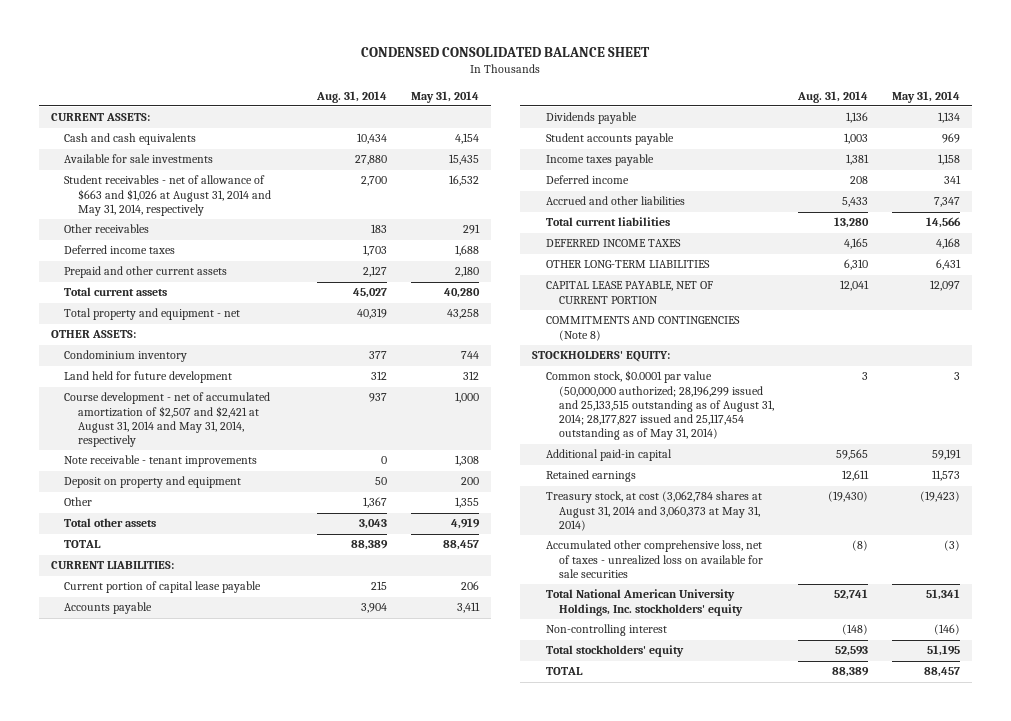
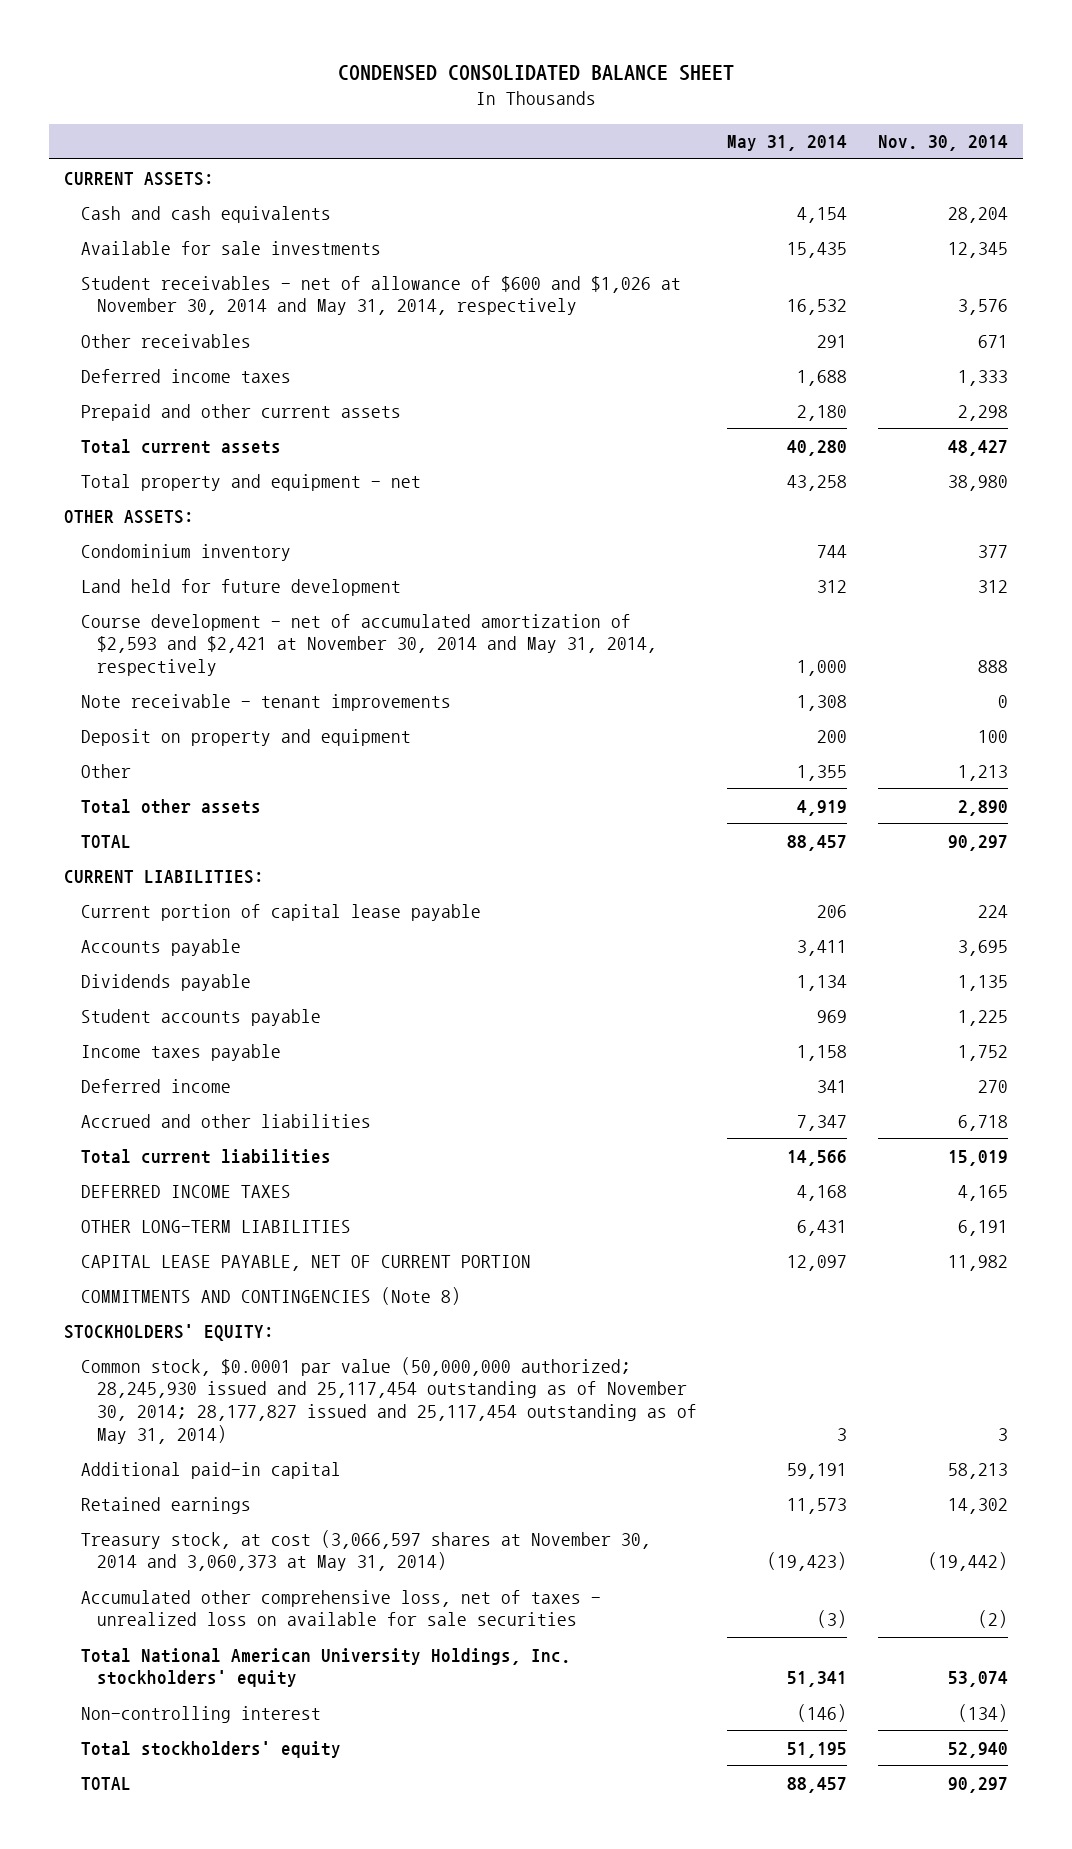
- | Aug. 31, 2014 | May 31, 2014
+ | May 31, 2014 | Nov. 30, 2014
- Student receivables - net of allowance of $663 and $1,026 at August 31, 2014 and May 31, 2014, respectively | 2,700 | 16,532
+ Student receivables - net of allowance of $600 and $1,026 at November 30, 2014 and May 31, 2014, respectively | 16,532 | 3,576
- Course development - net of accumulated amortization of $2,507 and $2,421 at August 31, 2014 and May 31, 2014, respectively | 937 | 1,000
+ Course development - net of accumulated amortization of $2,593 and $2,421 at November 30, 2014 and May 31, 2014, respectively | 1,000 | 888
- Common stock, $0.0001 par value (50,000,000 authorized; 28,196,299 issued and 25,133,515 outstanding as of August 31, 2014; 28,177,827 issued and 25,117,454 outstanding as of May 31, 2014) | 3 | 3
+ Common stock, $0.0001 par value (50,000,000 authorized; 28,245,930 issued and 25,117,454 outstanding as of November 30, 2014; 28,177,827 issued and 25,117,454 outstanding as of May 31, 2014) | 3 | 3
- Treasury stock, at cost (3,062,784 shares at August 31, 2014 and 3,060,373 at May 31, 2014) | (19,430) | (19,423)
+ Treasury stock, at cost (3,066,597 shares at November 30, 2014 and 3,060,373 at May 31, 2014) | (19,423) | (19,442)

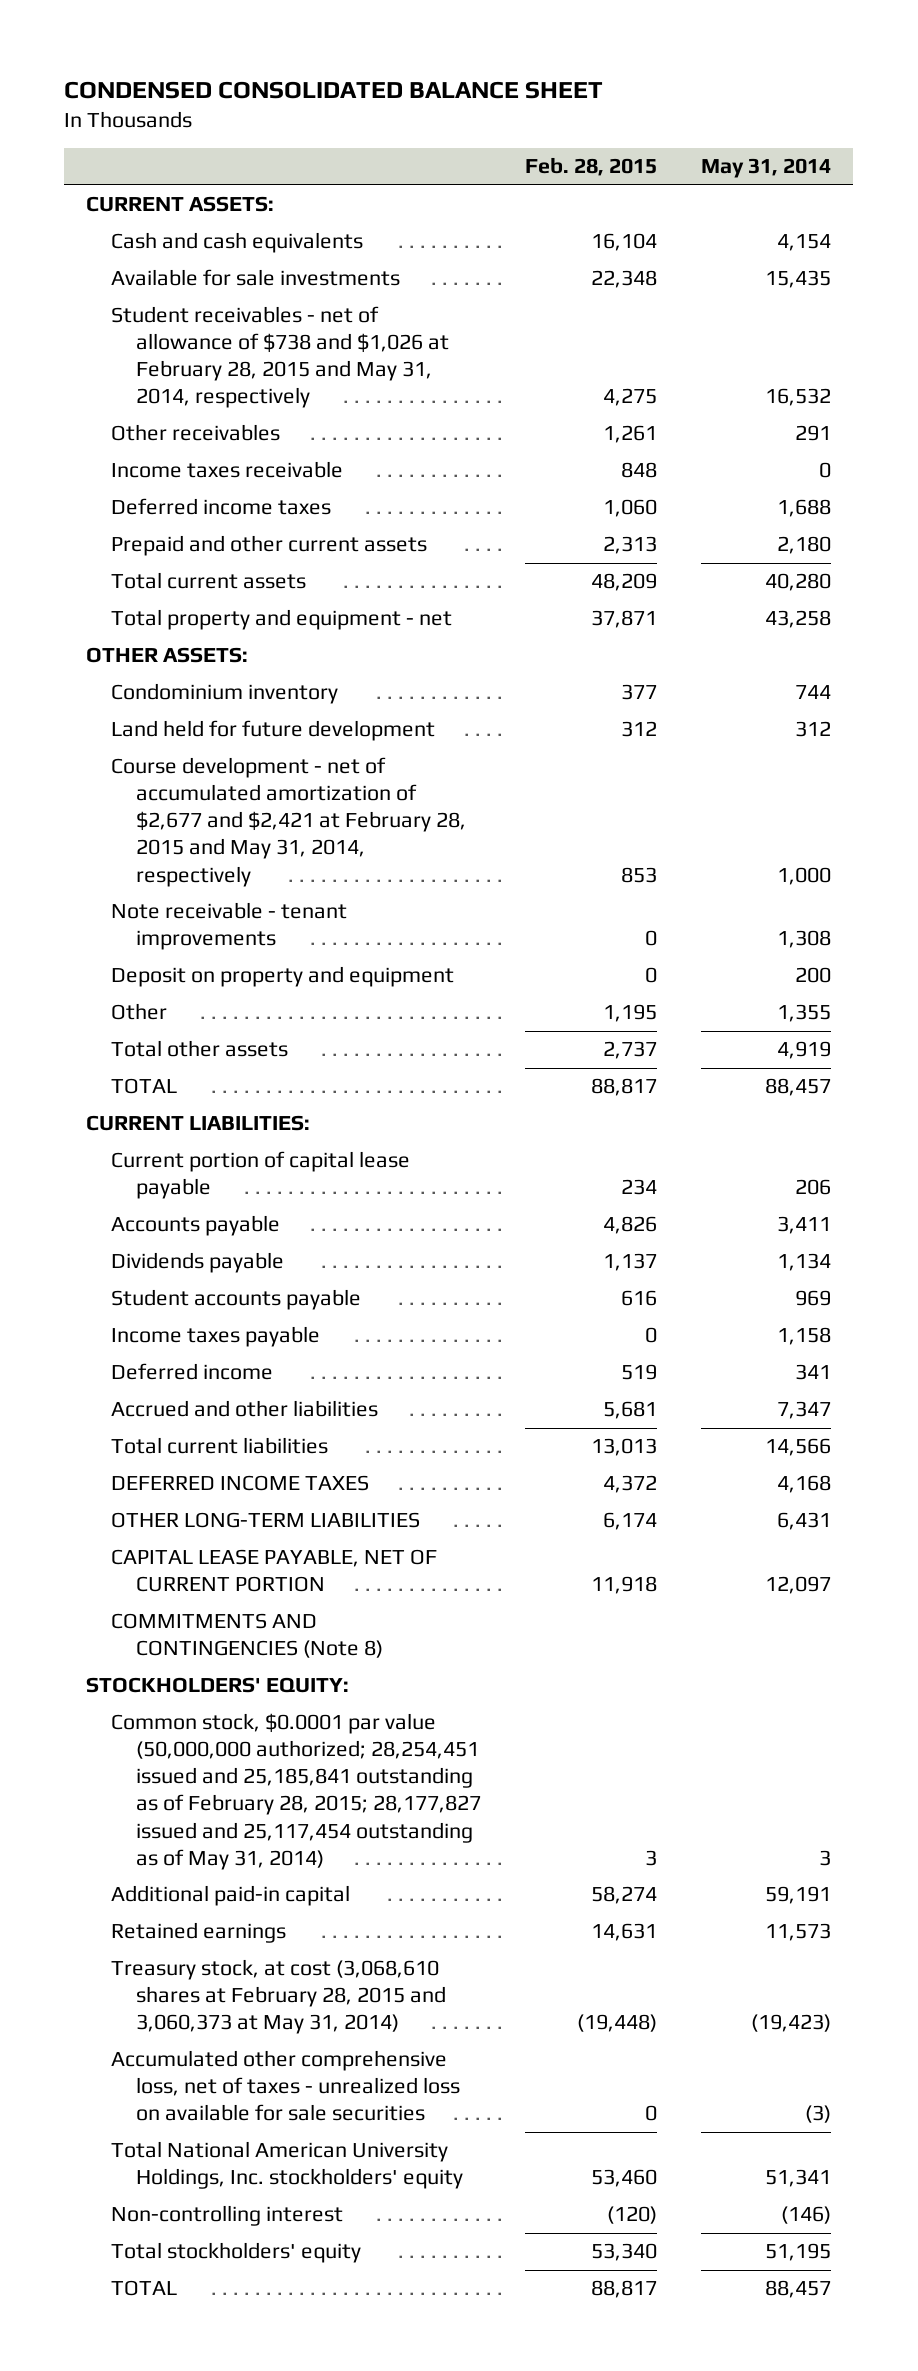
- | May 31, 2014 | Nov. 30, 2014
+ | Feb. 28, 2015 | May 31, 2014
- Student receivables - net of allowance of $600 and $1,026 at November 30, 2014 and May 31, 2014, respectively | 16,532 | 3,576
+ Student receivables - net of allowance of $738 and $1,026 at February 28, 2015 and May 31, 2014, respectively | 4,275 | 16,532
+ Income taxes receivable | 848 | 0
- Course development - net of accumulated amortization of $2,593 and $2,421 at November 30, 2014 and May 31, 2014, respectively | 1,000 | 888
+ Course development - net of accumulated amortization of $2,677 and $2,421 at February 28, 2015 and May 31, 2014, respectively | 853 | 1,000
- Common stock, $0.0001 par value (50,000,000 authorized; 28,245,930 issued and 25,117,454 outstanding as of November 30, 2014; 28,177,827 issued and 25,117,454 outstanding as of May 31, 2014) | 3 | 3
+ Common stock, $0.0001 par value (50,000,000 authorized; 28,254,451 issued and 25,185,841 outstanding as of February 28, 2015; 28,177,827 issued and 25,117,454 outstanding as of May 31, 2014) | 3 | 3
- Treasury stock, at cost (3,066,597 shares at November 30, 2014 and 3,060,373 at May 31, 2014) | (19,423) | (19,442)
+ Treasury stock, at cost (3,068,610 shares at February 28, 2015 and 3,060,373 at May 31, 2014) | (19,448) | (19,423)

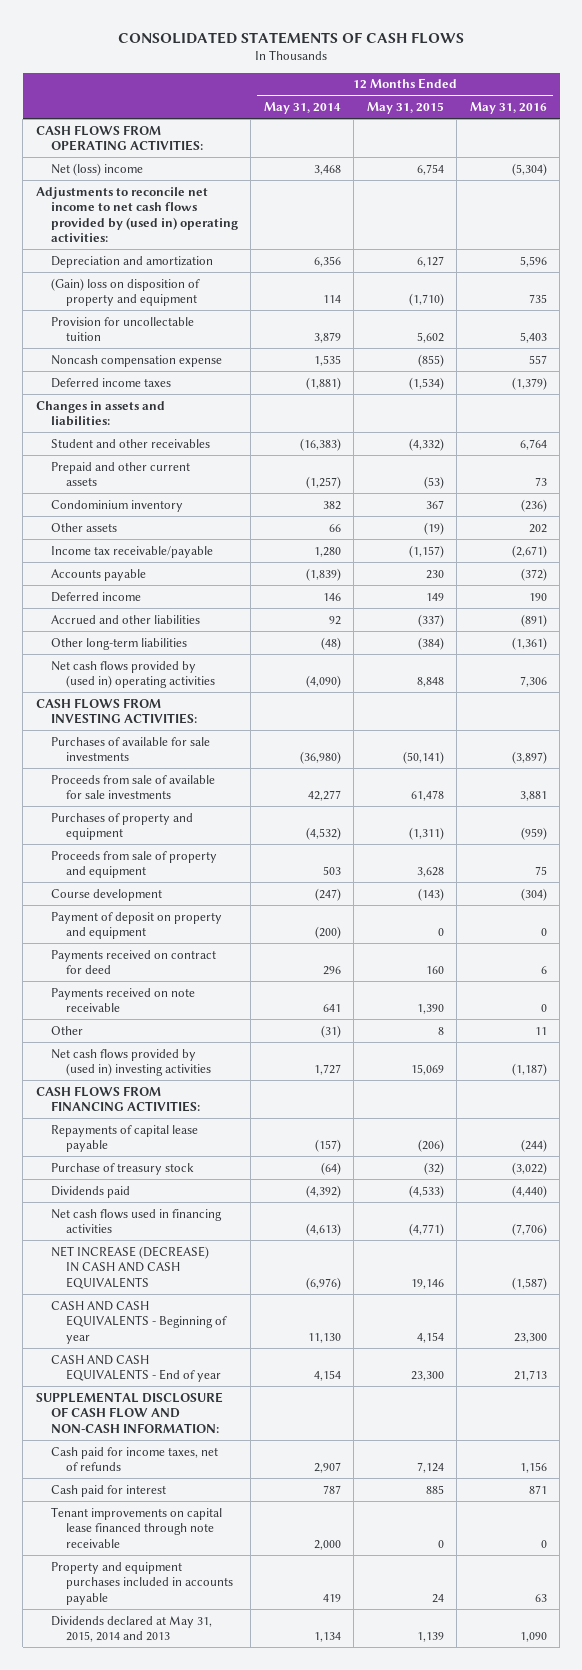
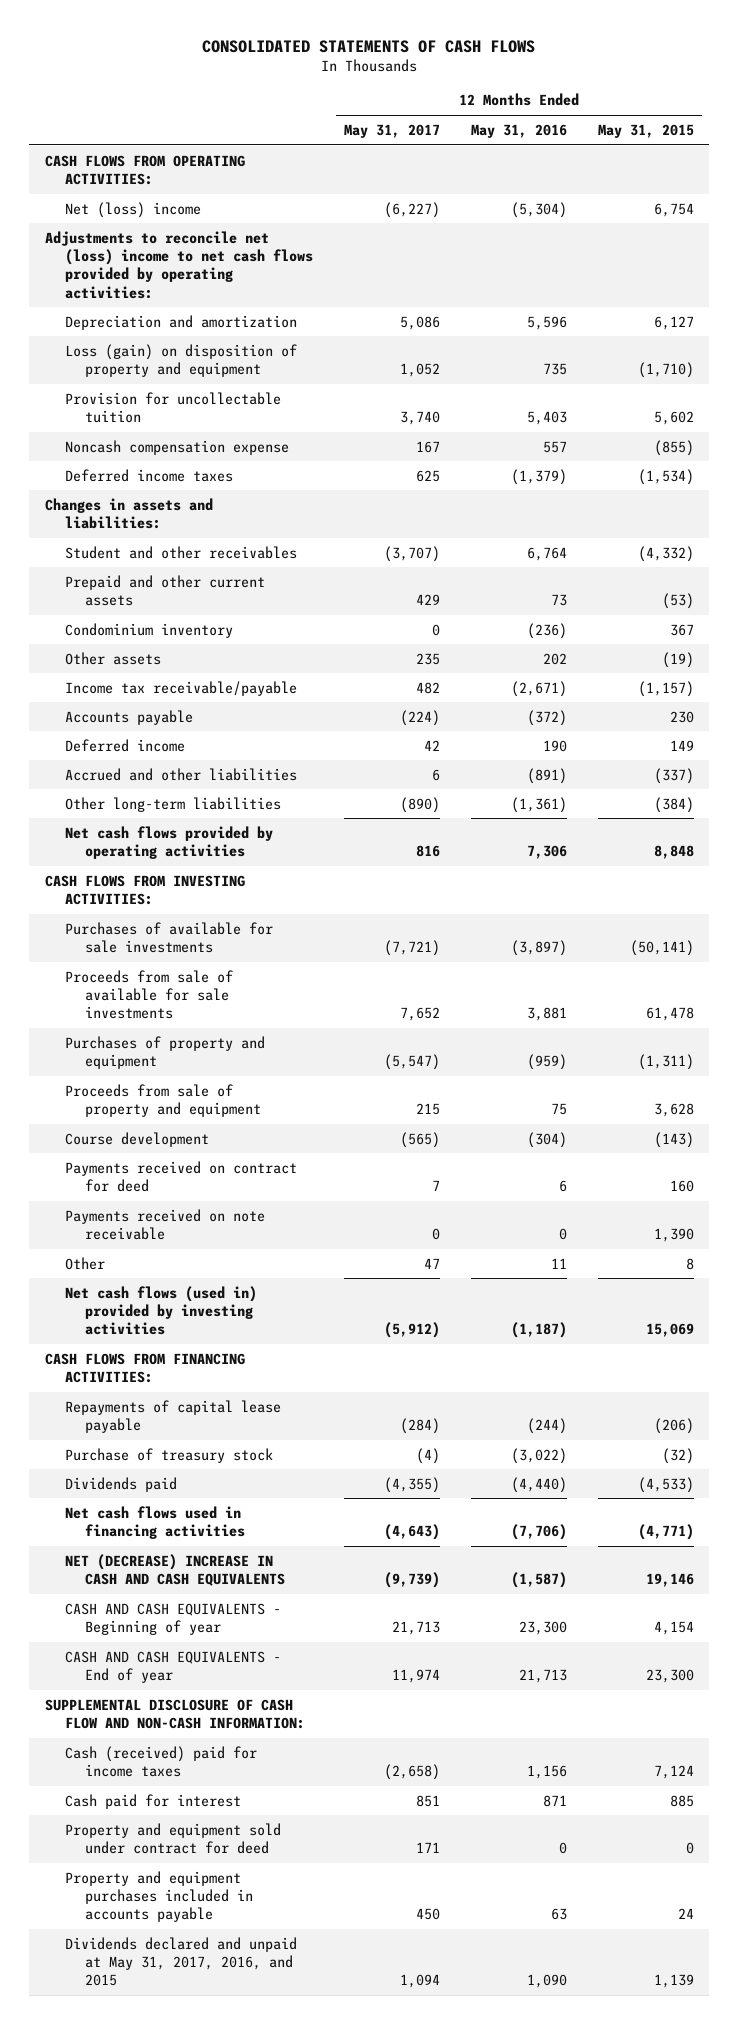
- | 12 Months Ended May 31, 2014 | 12 Months Ended May 31, 2015 | 12 Months Ended May 31, 2016
+ | 12 Months Ended May 31, 2017 | 12 Months Ended May 31, 2016 | 12 Months Ended May 31, 2015
- Adjustments to reconcile net income to net cash flows provided by (used in) operating activities:
+ Adjustments to reconcile net (loss) income to net cash flows provided by operating activities:
- (Gain) loss on disposition of property and equipment | 114 | (1,710) | 735
+ Loss (gain) on disposition of property and equipment | 1,052 | 735 | (1,710)
- Net cash flows provided by (used in) operating activities | (4,090) | 8,848 | 7,306
+ Net cash flows provided by operating activities | 816 | 7,306 | 8,848
- Payment of deposit on property and equipment | (200) | 0 | 0
- Net cash flows provided by (used in) investing activities | 1,727 | 15,069 | (1,187)
+ Net cash flows (used in) provided by investing activities | (5,912) | (1,187) | 15,069
- NET INCREASE (DECREASE) IN CASH AND CASH EQUIVALENTS | (6,976) | 19,146 | (1,587)
+ NET (DECREASE) INCREASE IN CASH AND CASH EQUIVALENTS | (9,739) | (1,587) | 19,146
- Cash paid for income taxes, net of refunds | 2,907 | 7,124 | 1,156
+ Cash (received) paid for income taxes | (2,658) | 1,156 | 7,124
- Tenant improvements on capital lease financed through note receivable | 2,000 | 0 | 0
+ Property and equipment sold under contract for deed | 171 | 0 | 0
- Dividends declared at May 31, 2015, 2014 and 2013 | 1,134 | 1,139 | 1,090
+ Dividends declared and unpaid at May 31, 2017, 2016, and 2015 | 1,094 | 1,090 | 1,139

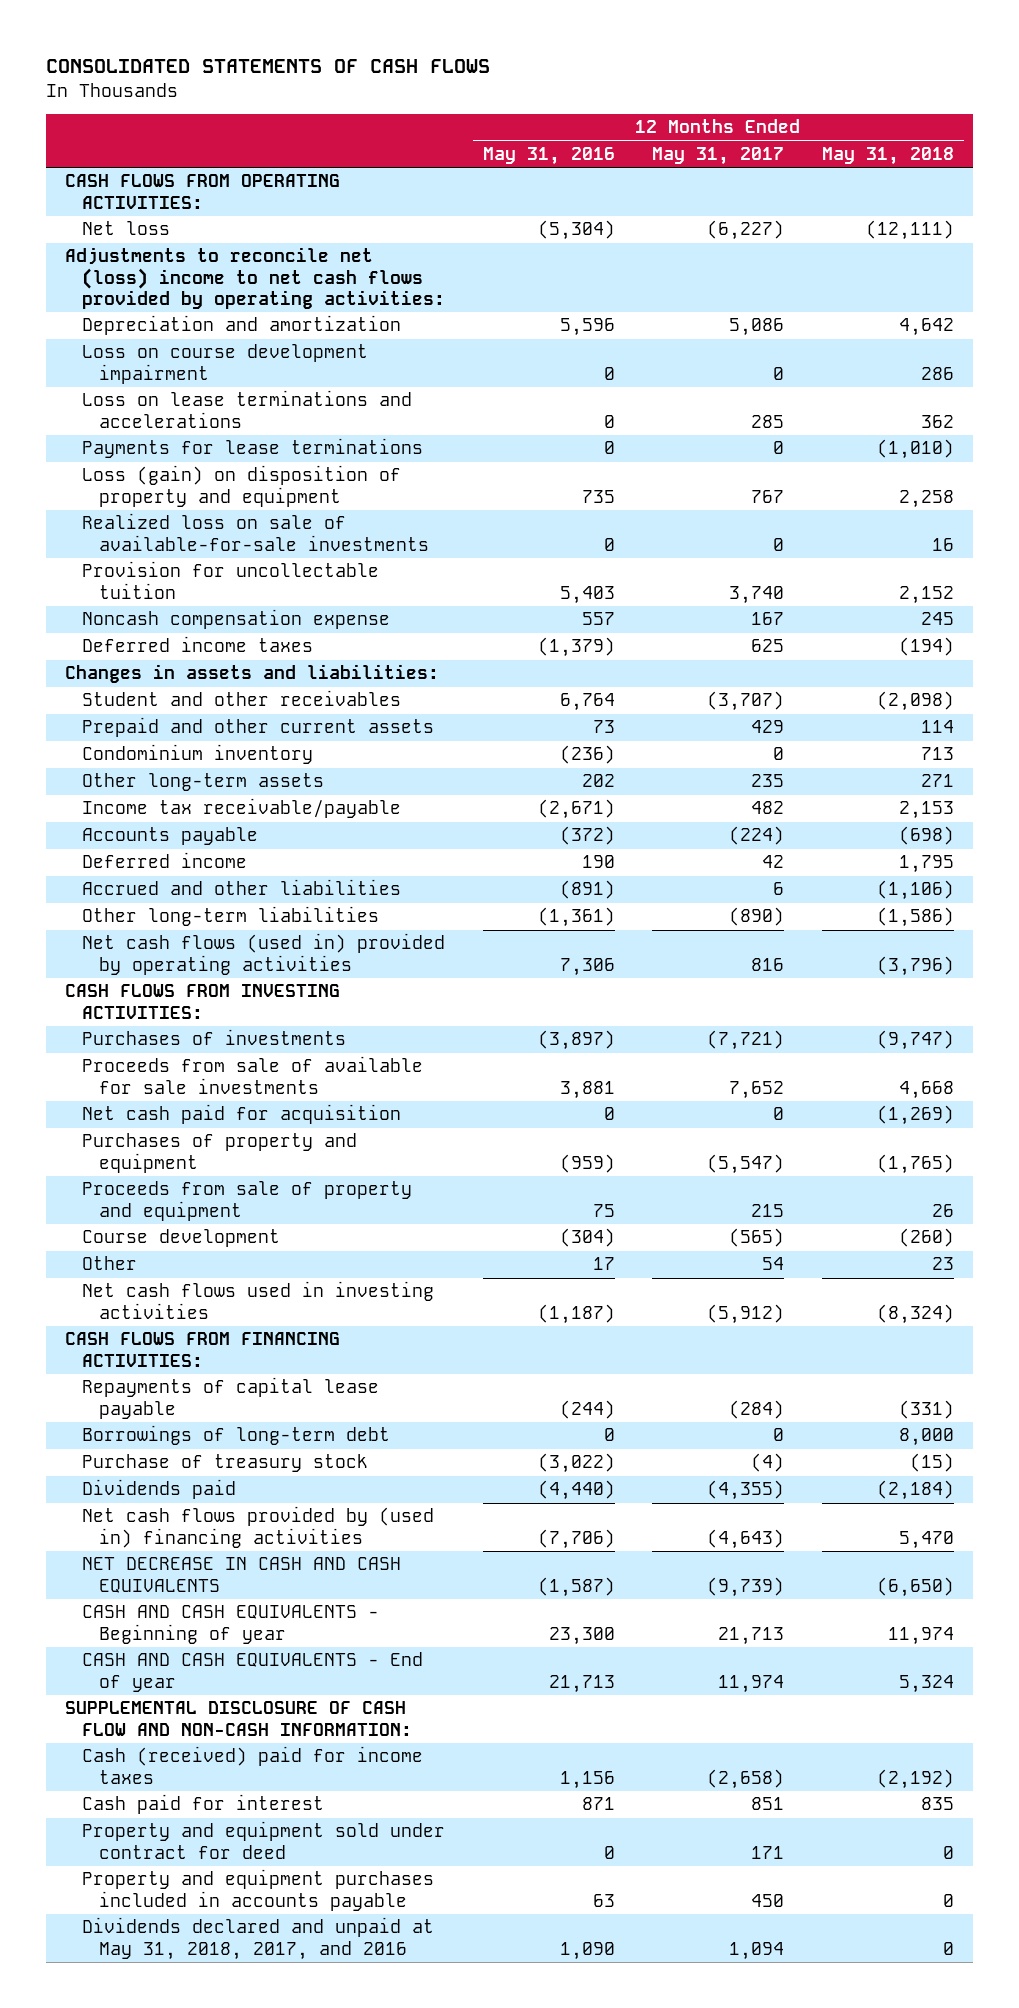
- | 12 Months Ended May 31, 2017 | 12 Months Ended May 31, 2016 | 12 Months Ended May 31, 2015
+ | 12 Months Ended May 31, 2016 | 12 Months Ended May 31, 2017 | 12 Months Ended May 31, 2018
- Net (loss) income | (6,227) | (5,304) | 6,754
+ Net loss | (5,304) | (6,227) | (12,111)
- Loss (gain) on disposition of property and equipment | 1,052 | 735 | (1,710)
+ Loss on course development impairment | 0 | 0 | 286
+ Loss on lease terminations and accelerations | 0 | 285 | 362
+ Payments for lease terminations | 0 | 0 | (1,010)
+ Loss (gain) on disposition of property and equipment | 735 | 767 | 2,258
+ Realized loss on sale of available-for-sale investments | 0 | 0 | 16
- Other assets | 235 | 202 | (19)
+ Other long-term assets | 202 | 235 | 271
- Net cash flows provided by operating activities | 816 | 7,306 | 8,848
+ Net cash flows (used in) provided by operating activities | 7,306 | 816 | (3,796)
- Purchases of available for sale investments | (7,721) | (3,897) | (50,141)
+ Purchases of investments | (3,897) | (7,721) | (9,747)
+ Net cash paid for acquisition | 0 | 0 | (1,269)
- Payments received on contract for deed | 7 | 6 | 160
- Payments received on note receivable | 0 | 0 | 1,390
- Other | 47 | 11 | 8
- Net cash flows (used in) provided by investing activities | (5,912) | (1,187) | 15,069
+ Other | 17 | 54 | 23
+ Net cash flows used in investing activities | (1,187) | (5,912) | (8,324)
+ Borrowings of long-term debt | 0 | 0 | 8,000
- Net cash flows used in financing activities | (4,643) | (7,706) | (4,771)
- NET (DECREASE) INCREASE IN CASH AND CASH EQUIVALENTS | (9,739) | (1,587) | 19,146
+ Net cash flows provided by (used in) financing activities | (7,706) | (4,643) | 5,470
+ NET DECREASE IN CASH AND CASH EQUIVALENTS | (1,587) | (9,739) | (6,650)
- Dividends declared and unpaid at May 31, 2017, 2016, and 2015 | 1,094 | 1,090 | 1,139
+ Dividends declared and unpaid at May 31, 2018, 2017, and 2016 | 1,090 | 1,094 | 0

